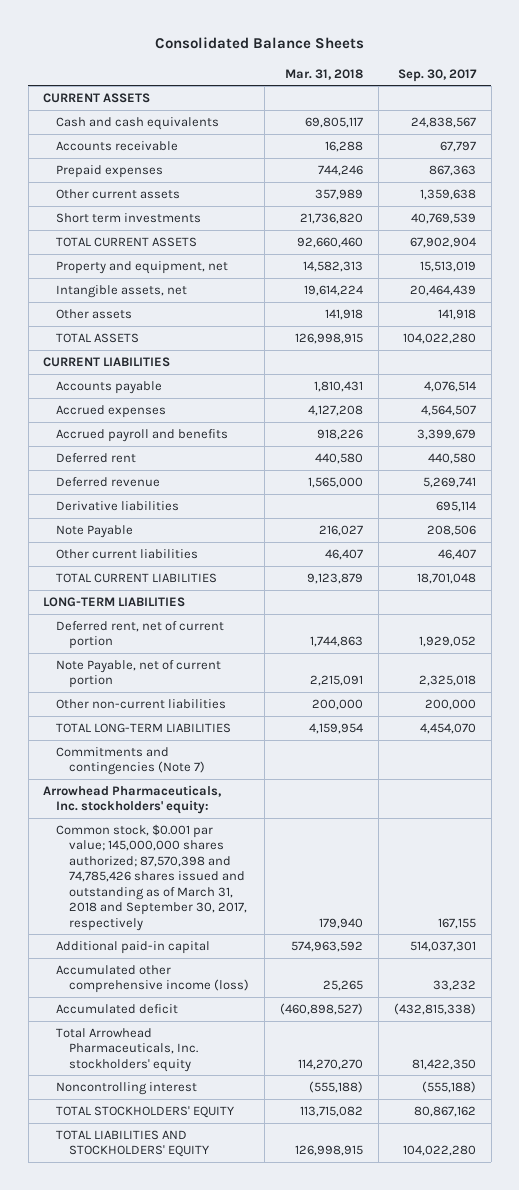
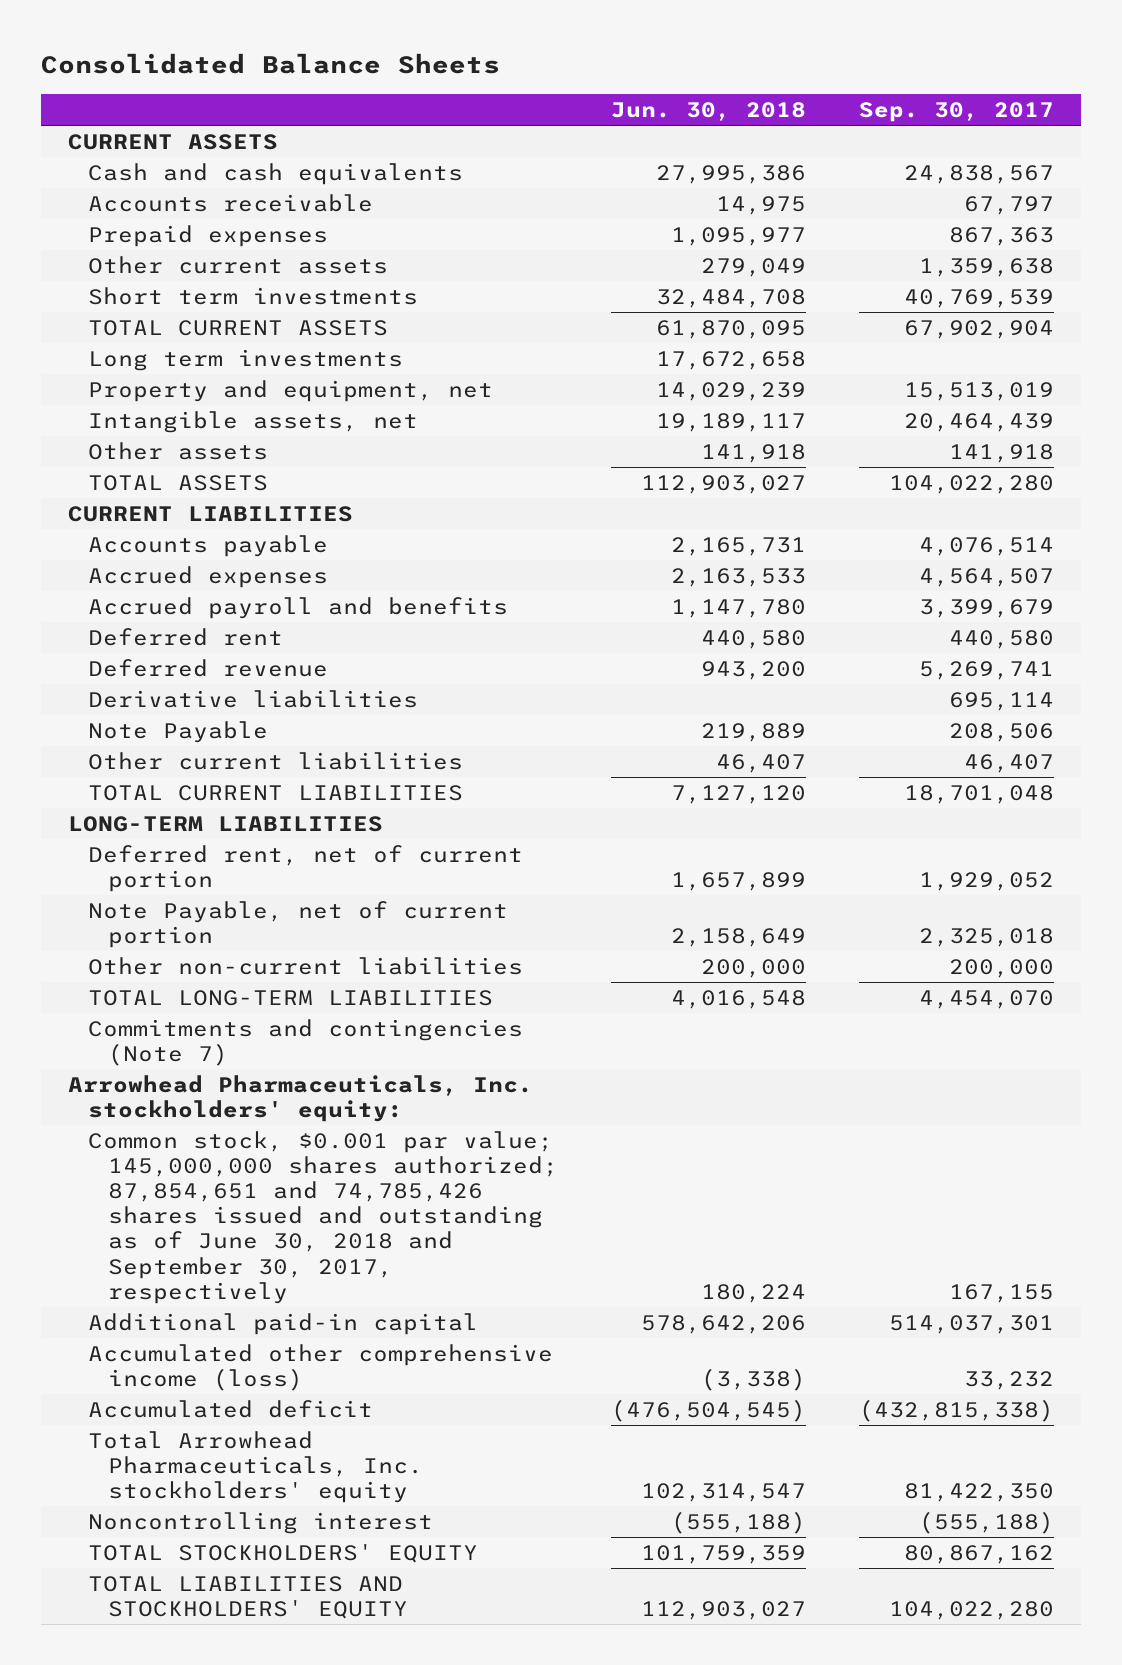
- | Mar. 31, 2018 | Sep. 30, 2017
+ | Jun. 30, 2018 | Sep. 30, 2017
+ Long term investments | 17,672,658 |
- Common stock, $0.001 par value; 145,000,000 shares authorized; 87,570,398 and 74,785,426 shares issued and outstanding as of March 31, 2018 and September 30, 2017, respectively | 179,940 | 167,155
+ Common stock, $0.001 par value; 145,000,000 shares authorized; 87,854,651 and 74,785,426 shares issued and outstanding as of June 30, 2018 and September 30, 2017, respectively | 180,224 | 167,155

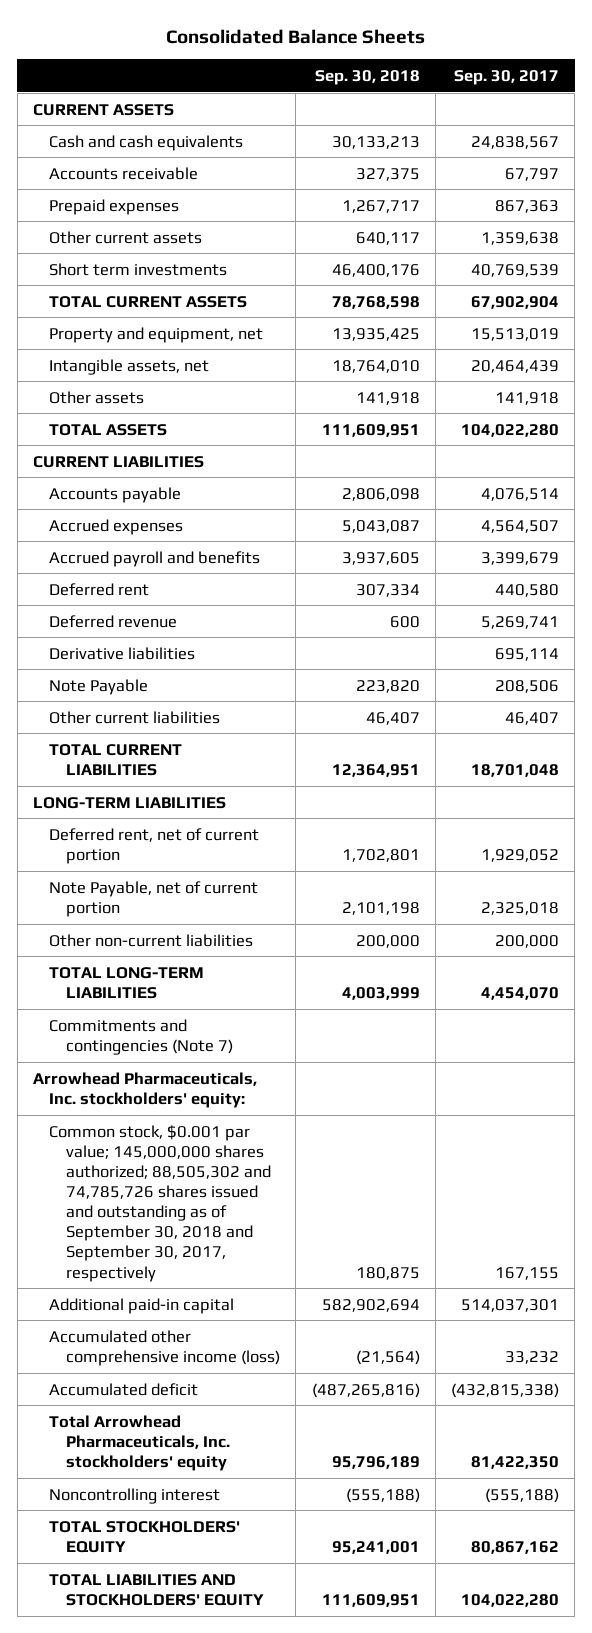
- | Jun. 30, 2018 | Sep. 30, 2017
+ | Sep. 30, 2018 | Sep. 30, 2017
- Long term investments | 17,672,658 |
- Common stock, $0.001 par value; 145,000,000 shares authorized; 87,854,651 and 74,785,426 shares issued and outstanding as of June 30, 2018 and September 30, 2017, respectively | 180,224 | 167,155
+ Common stock, $0.001 par value; 145,000,000 shares authorized; 88,505,302 and 74,785,726 shares issued and outstanding as of September 30, 2018 and September 30, 2017, respectively | 180,875 | 167,155

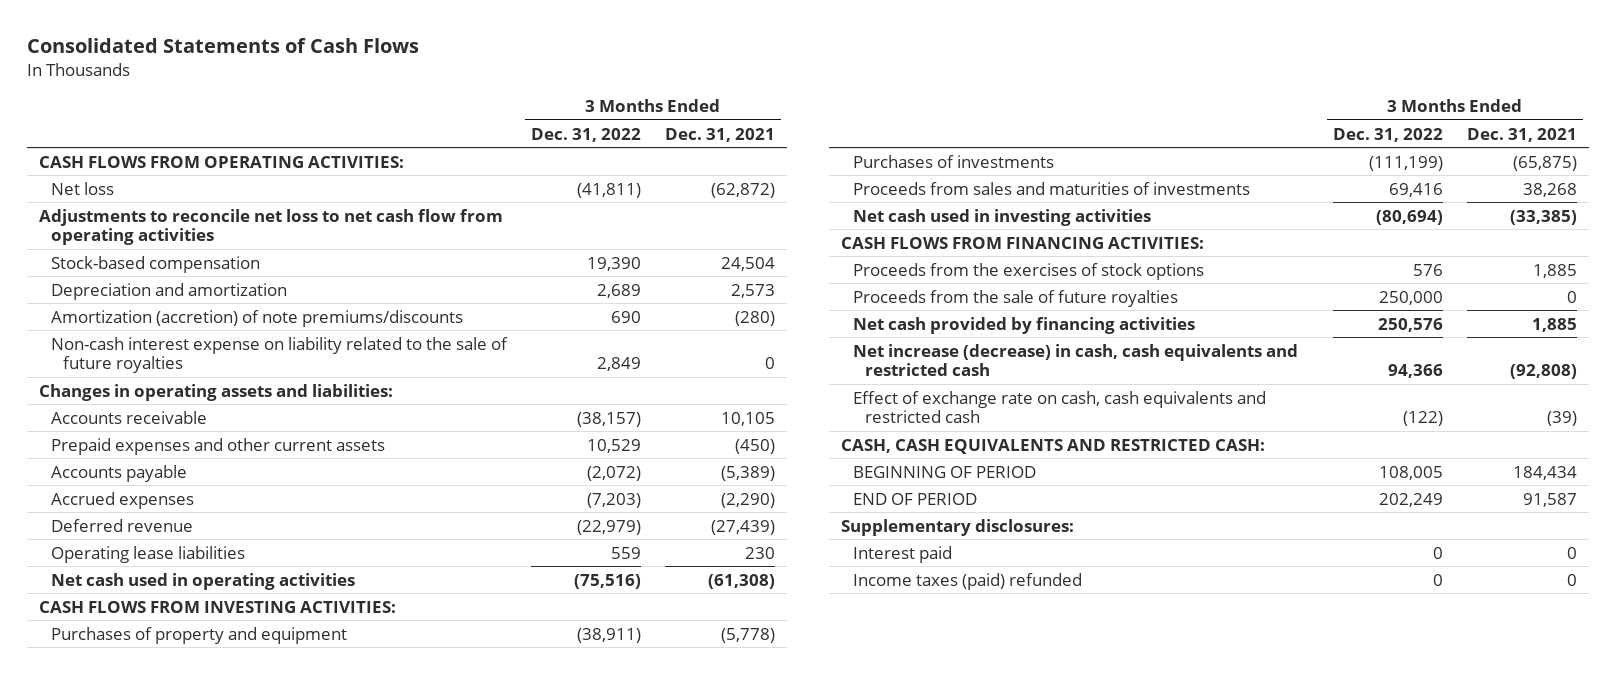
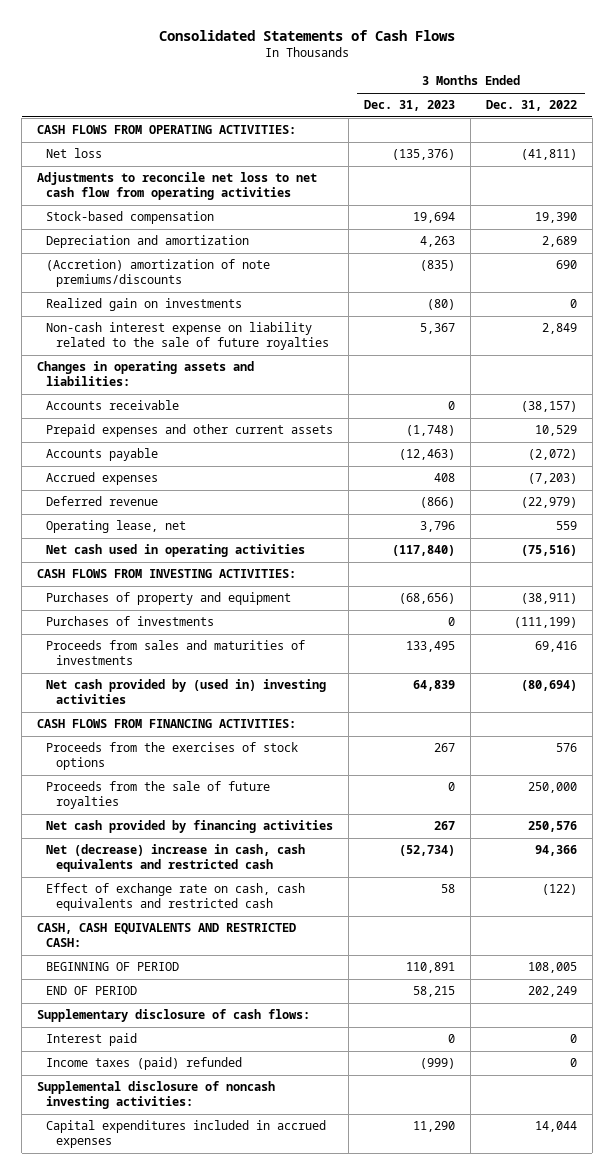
- | 3 Months Ended Dec. 31, 2022 | 3 Months Ended Dec. 31, 2021
+ | 3 Months Ended Dec. 31, 2023 | 3 Months Ended Dec. 31, 2022
- Amortization (accretion) of note premiums/discounts | 690 | (280)
+ (Accretion) amortization of note premiums/discounts | (835) | 690
+ Realized gain on investments | (80) | 0
- Operating lease liabilities | 559 | 230
+ Operating lease, net | 3,796 | 559
- Net cash used in investing activities | (80,694) | (33,385)
+ Net cash provided by (used in) investing activities | 64,839 | (80,694)
- Net increase (decrease) in cash, cash equivalents and restricted cash | 94,366 | (92,808)
+ Net (decrease) increase in cash, cash equivalents and restricted cash | (52,734) | 94,366
- Supplementary disclosures:
+ Supplementary disclosure of cash flows:
+ Supplemental disclosure of noncash investing activities:
+ Capital expenditures included in accrued expenses | 11,290 | 14,044

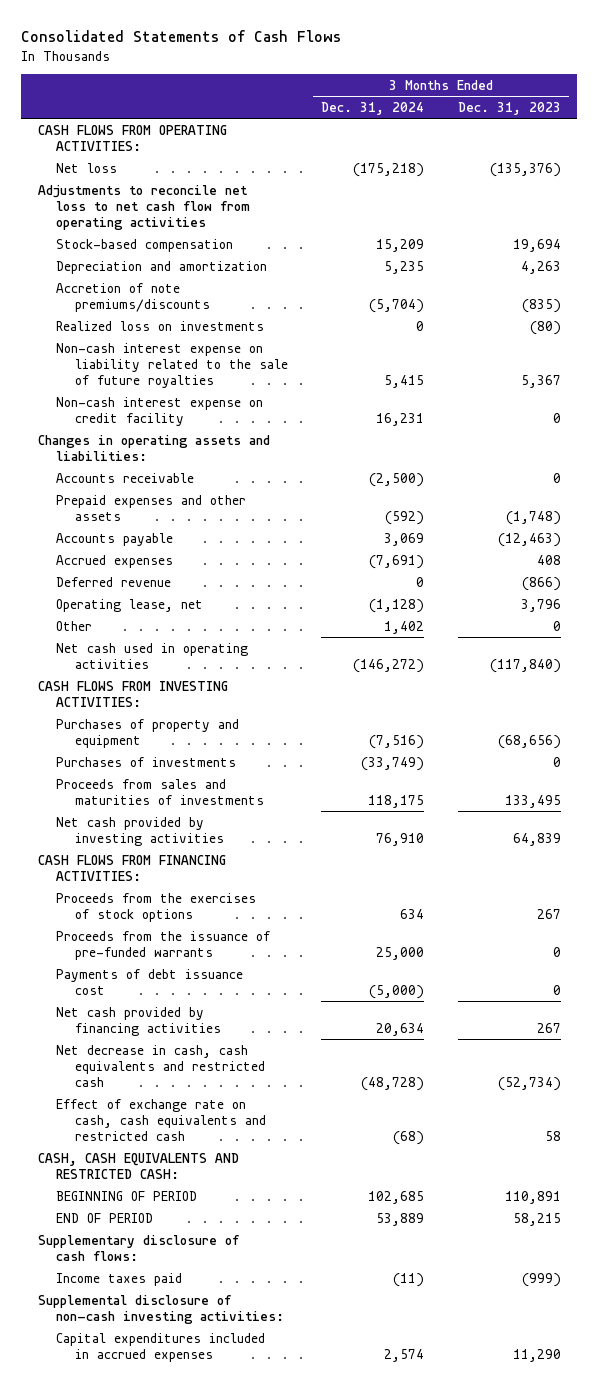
- | 3 Months Ended Dec. 31, 2023 | 3 Months Ended Dec. 31, 2022
+ | 3 Months Ended Dec. 31, 2024 | 3 Months Ended Dec. 31, 2023
- (Accretion) amortization of note premiums/discounts | (835) | 690
- Realized gain on investments | (80) | 0
+ Accretion of note premiums/discounts | (5,704) | (835)
+ Realized loss on investments | 0 | (80)
+ Non-cash interest expense on credit facility | 16,231 | 0
- Prepaid expenses and other current assets | (1,748) | 10,529
+ Prepaid expenses and other assets | (592) | (1,748)
+ Other | 1,402 | 0
- Net cash provided by (used in) investing activities | 64,839 | (80,694)
+ Net cash provided by investing activities | 76,910 | 64,839
- Proceeds from the sale of future royalties | 0 | 250,000
+ Proceeds from the issuance of pre-funded warrants | 25,000 | 0
+ Payments of debt issuance cost | (5,000) | 0
- Net (decrease) increase in cash, cash equivalents and restricted cash | (52,734) | 94,366
+ Net decrease in cash, cash equivalents and restricted cash | (48,728) | (52,734)
- Interest paid | 0 | 0
- Income taxes (paid) refunded | (999) | 0
- Supplemental disclosure of noncash investing activities:
+ Income taxes paid | (11) | (999)
+ Supplemental disclosure of non-cash investing activities:

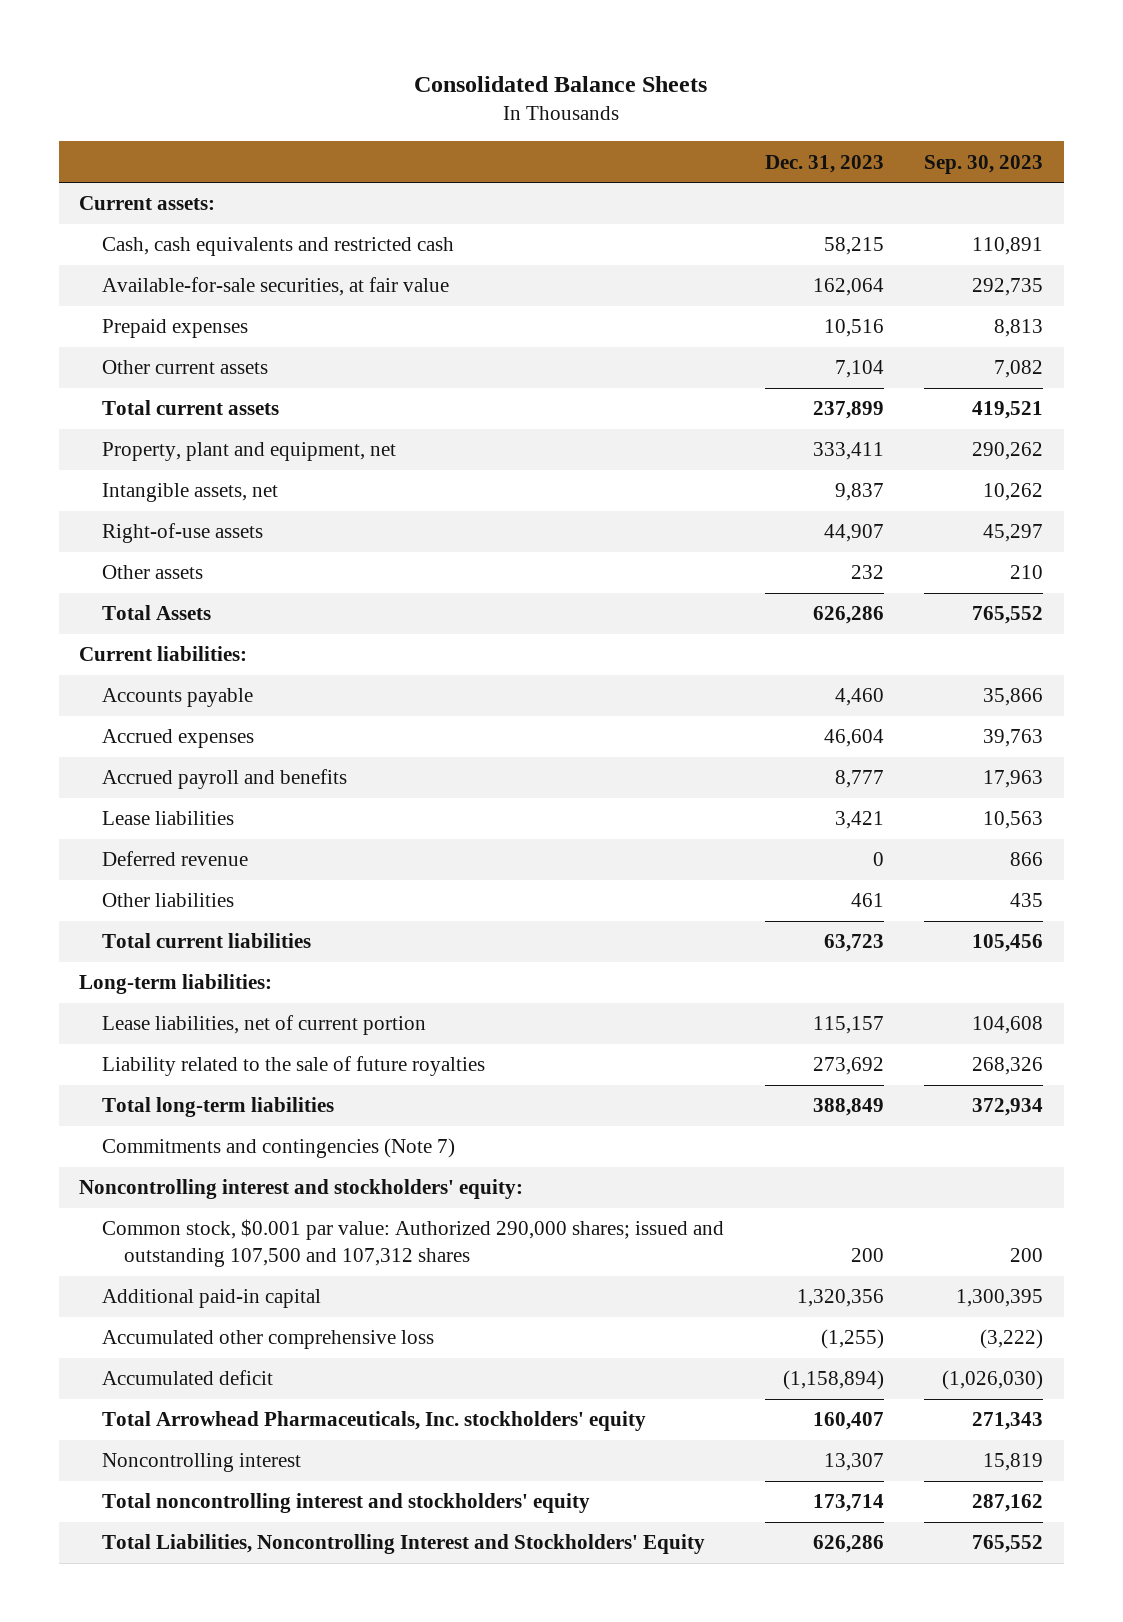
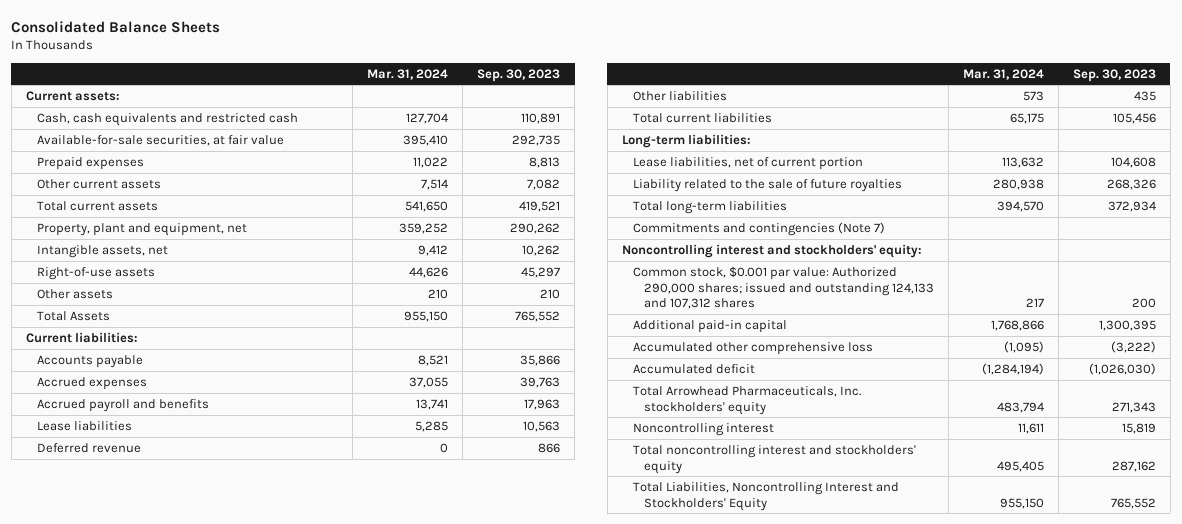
- | Dec. 31, 2023 | Sep. 30, 2023
+ | Mar. 31, 2024 | Sep. 30, 2023
- Common stock, $0.001 par value: Authorized 290,000 shares; issued and outstanding 107,500 and 107,312 shares | 200 | 200
+ Common stock, $0.001 par value: Authorized 290,000 shares; issued and outstanding 124,133 and 107,312 shares | 217 | 200

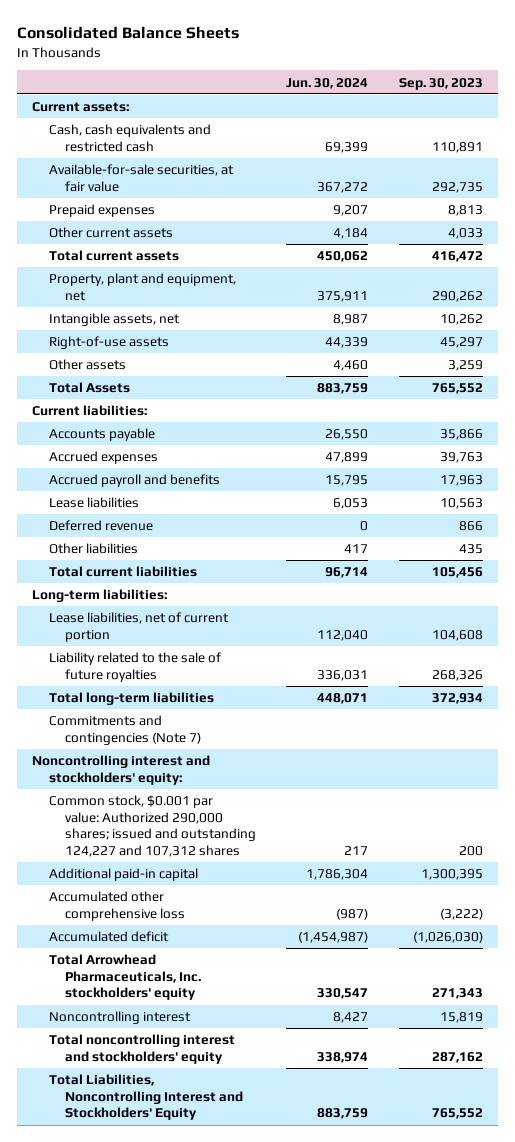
- | Mar. 31, 2024 | Sep. 30, 2023
+ | Jun. 30, 2024 | Sep. 30, 2023
- Other current assets | 7,514 | 7,082
- Total current assets | 541,650 | 419,521
+ Other current assets | 4,184 | 4,033
+ Total current assets | 450,062 | 416,472
- Other assets | 210 | 210
+ Other assets | 4,460 | 3,259
- Common stock, $0.001 par value: Authorized 290,000 shares; issued and outstanding 124,133 and 107,312 shares | 217 | 200
+ Common stock, $0.001 par value: Authorized 290,000 shares; issued and outstanding 124,227 and 107,312 shares | 217 | 200

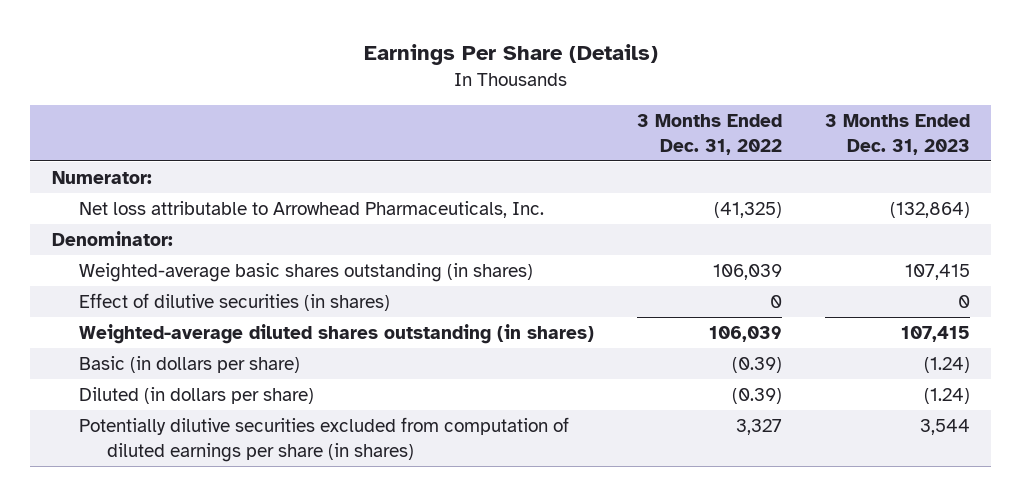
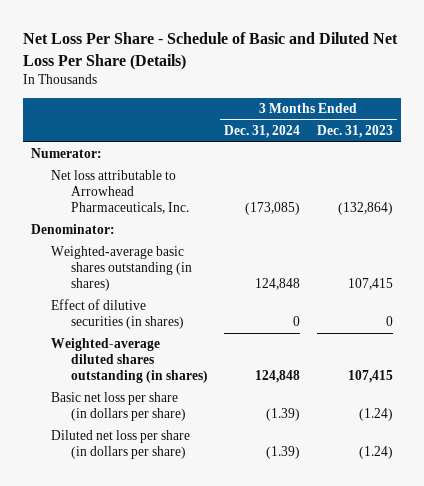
- Earnings Per Share (Details)
+ Net Loss Per Share - Schedule of Basic and Diluted Net Loss Per Share (Details)
- | 3 Months Ended Dec. 31, 2022 | 3 Months Ended Dec. 31, 2023
+ | 3 Months Ended Dec. 31, 2024 | 3 Months Ended Dec. 31, 2023
- Basic (in dollars per share) | (0.39) | (1.24)
- Diluted (in dollars per share) | (0.39) | (1.24)
- Potentially dilutive securities excluded from computation of diluted earnings per share (in shares) | 3,327 | 3,544
+ Basic net loss per share (in dollars per share) | (1.39) | (1.24)
+ Diluted net loss per share (in dollars per share) | (1.39) | (1.24)

